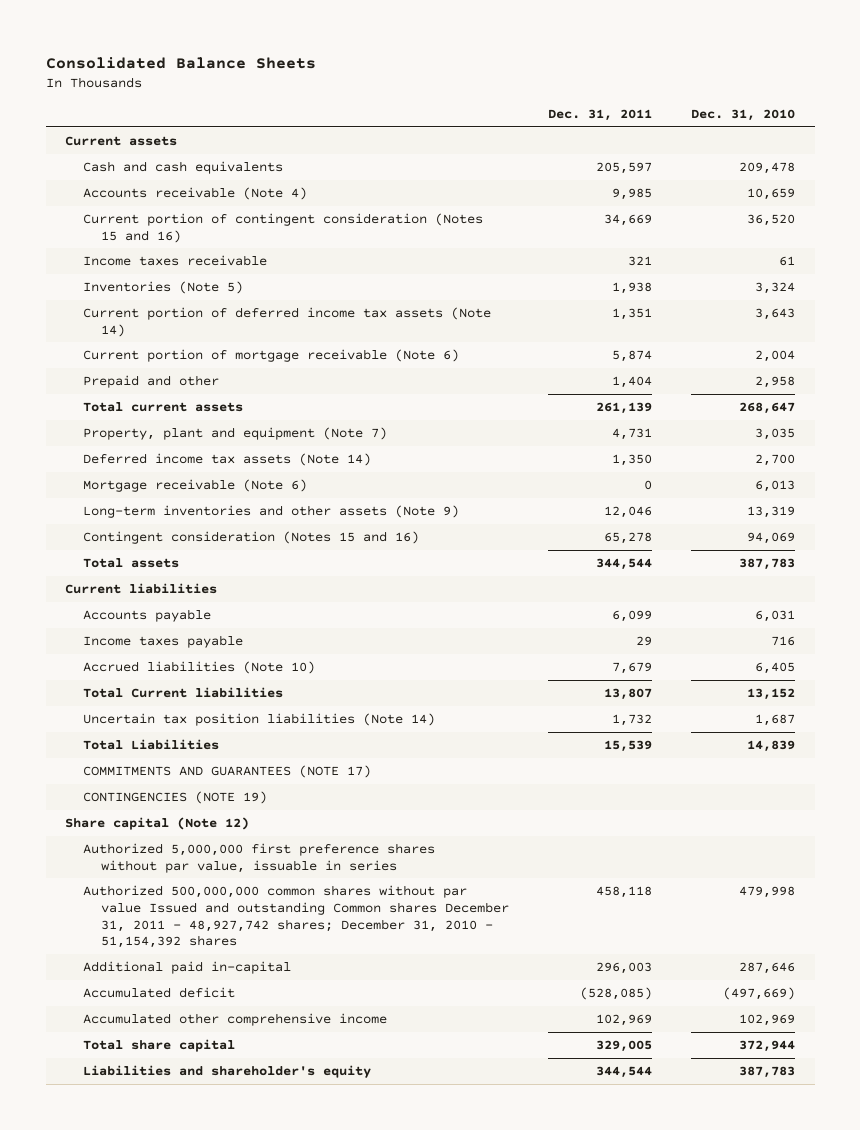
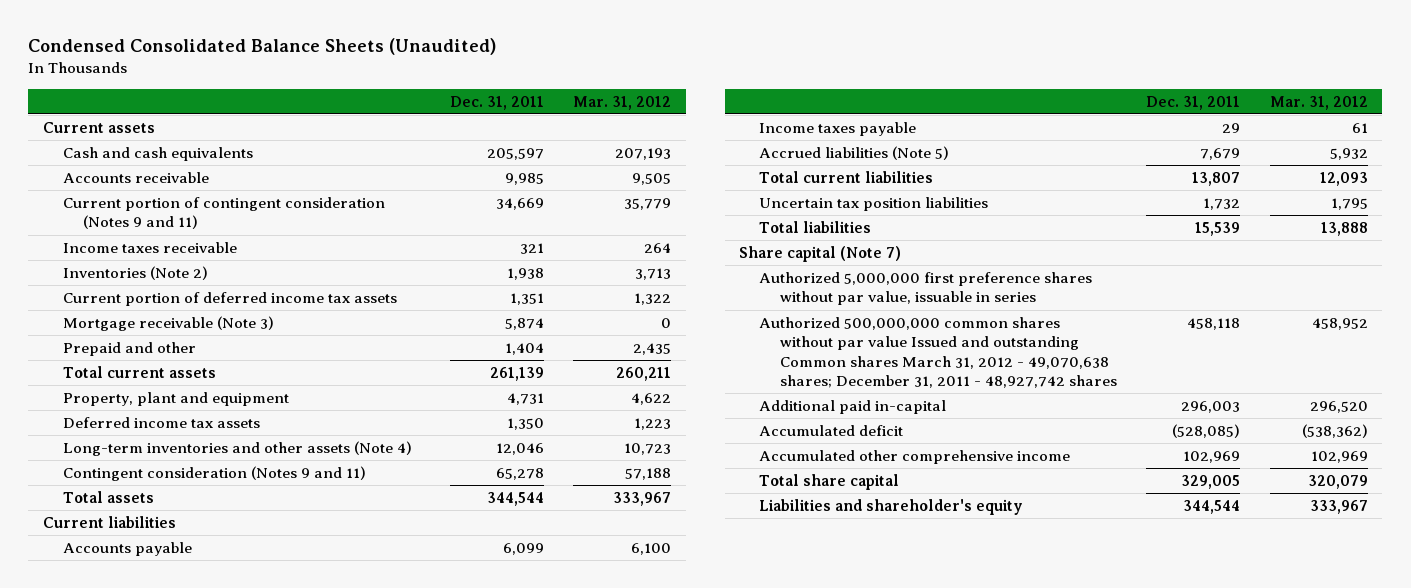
- Consolidated Balance Sheets
+ Condensed Consolidated Balance Sheets (Unaudited)
- | Dec. 31, 2011 | Dec. 31, 2010
+ | Dec. 31, 2011 | Mar. 31, 2012
- Accounts receivable (Note 4) | 9,985 | 10,659
- Current portion of contingent consideration (Notes 15 and 16) | 34,669 | 36,520
+ Accounts receivable | 9,985 | 9,505
+ Current portion of contingent consideration (Notes 9 and 11) | 34,669 | 35,779
- Inventories (Note 5) | 1,938 | 3,324
- Current portion of deferred income tax assets (Note 14) | 1,351 | 3,643
- Current portion of mortgage receivable (Note 6) | 5,874 | 2,004
+ Inventories (Note 2) | 1,938 | 3,713
+ Current portion of deferred income tax assets | 1,351 | 1,322
+ Mortgage receivable (Note 3) | 5,874 | 0
- Property, plant and equipment (Note 7) | 4,731 | 3,035
- Deferred income tax assets (Note 14) | 1,350 | 2,700
- Mortgage receivable (Note 6) | 0 | 6,013
- Long-term inventories and other assets (Note 9) | 12,046 | 13,319
- Contingent consideration (Notes 15 and 16) | 65,278 | 94,069
+ Property, plant and equipment | 4,731 | 4,622
+ Deferred income tax assets | 1,350 | 1,223
+ Long-term inventories and other assets (Note 4) | 12,046 | 10,723
+ Contingent consideration (Notes 9 and 11) | 65,278 | 57,188
- Accrued liabilities (Note 10) | 7,679 | 6,405
- Total Current liabilities | 13,807 | 13,152
- Uncertain tax position liabilities (Note 14) | 1,732 | 1,687
- Total Liabilities | 15,539 | 14,839
- COMMITMENTS AND GUARANTEES (NOTE 17)
- CONTINGENCIES (NOTE 19)
- Share capital (Note 12)
+ Accrued liabilities (Note 5) | 7,679 | 5,932
+ Total current liabilities | 13,807 | 12,093
+ Uncertain tax position liabilities | 1,732 | 1,795
+ Total liabilities | 15,539 | 13,888
+ Share capital (Note 7)
- Authorized 500,000,000 common shares without par value Issued and outstanding Common shares December 31, 2011 - 48,927,742 shares; December 31, 2010 - 51,154,392 shares | 458,118 | 479,998
+ Authorized 500,000,000 common shares without par value Issued and outstanding Common shares March 31, 2012 - 49,070,638 shares; December 31, 2011 - 48,927,742 shares | 458,118 | 458,952

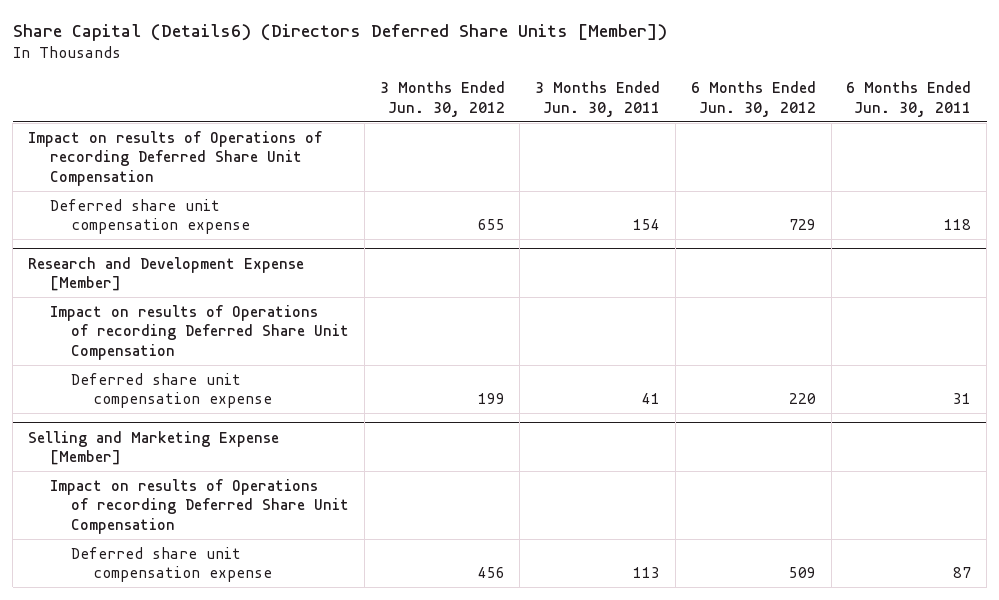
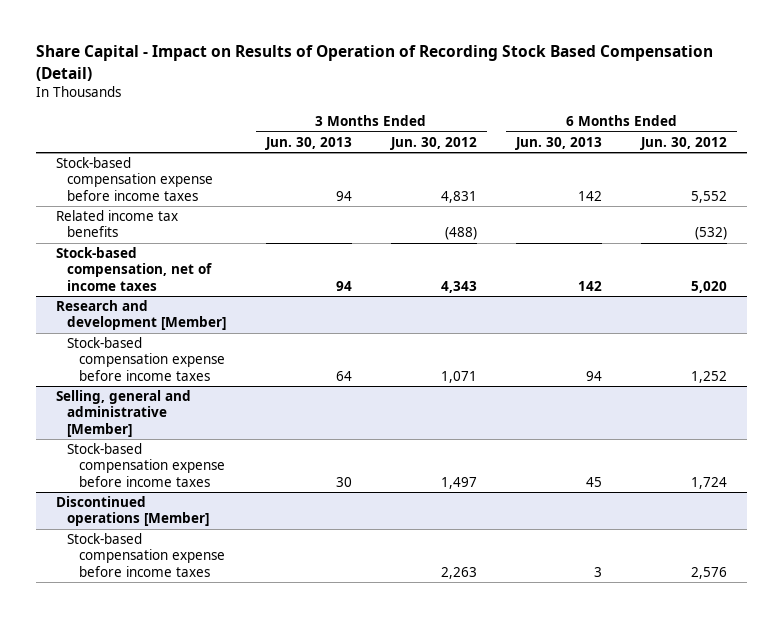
- Share Capital (Details6) (Directors Deferred Share Units [Member])
+ Share Capital - Impact on Results of Operation of Recording Stock Based Compensation (Detail)
- | 3 Months Ended Jun. 30, 2012 | 3 Months Ended Jun. 30, 2011 | 6 Months Ended Jun. 30, 2012 | 6 Months Ended Jun. 30, 2011
+ | 3 Months Ended Jun. 30, 2013 | 3 Months Ended Jun. 30, 2012 | 6 Months Ended Jun. 30, 2013 | 6 Months Ended Jun. 30, 2012
- Impact on results of Operations of recording Deferred Share Unit Compensation
- Deferred share unit compensation expense | 655 | 154 | 729 | 118
- Research and Development Expense [Member]
- Impact on results of Operations of recording Deferred Share Unit Compensation
- Deferred share unit compensation expense | 199 | 41 | 220 | 31
- Selling and Marketing Expense [Member]
- Impact on results of Operations of recording Deferred Share Unit Compensation
- Deferred share unit compensation expense | 456 | 113 | 509 | 87
+ Stock-based compensation expense before income taxes | 94 | 4,831 | 142 | 5,552
+ Related income tax benefits | | (488) | | (532)
+ Stock-based compensation, net of income taxes | 94 | 4,343 | 142 | 5,020
+ Research and development [Member]
+ Stock-based compensation expense before income taxes | 64 | 1,071 | 94 | 1,252
+ Selling, general and administrative [Member]
+ Stock-based compensation expense before income taxes | 30 | 1,497 | 45 | 1,724
+ Discontinued operations [Member]
+ Stock-based compensation expense before income taxes | | 2,263 | 3 | 2,576

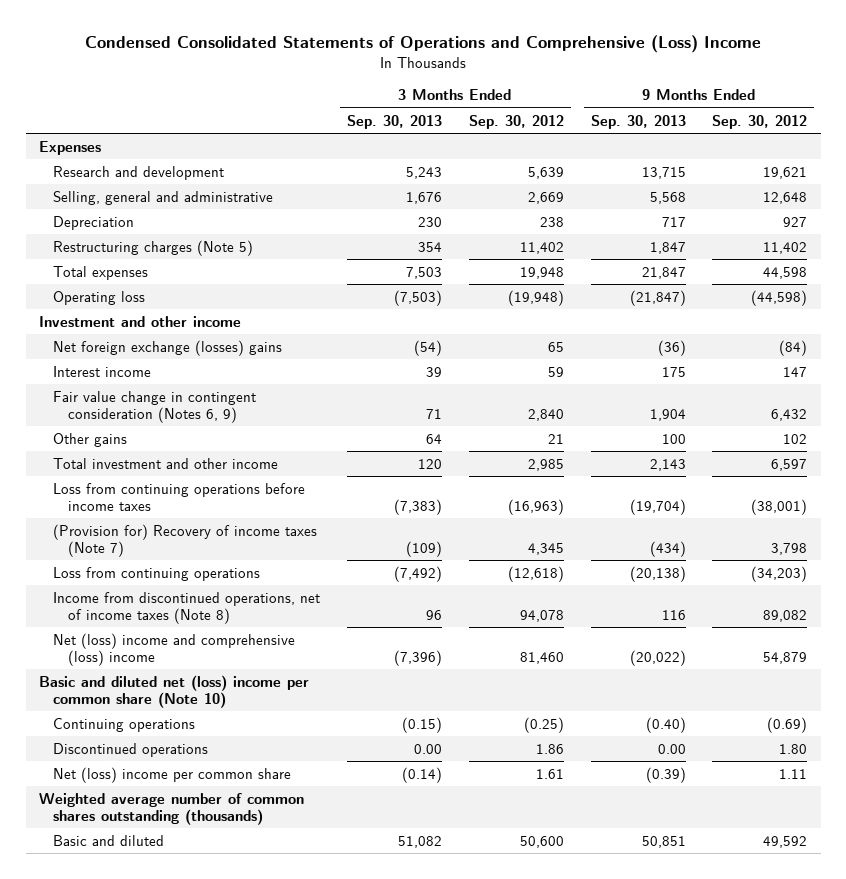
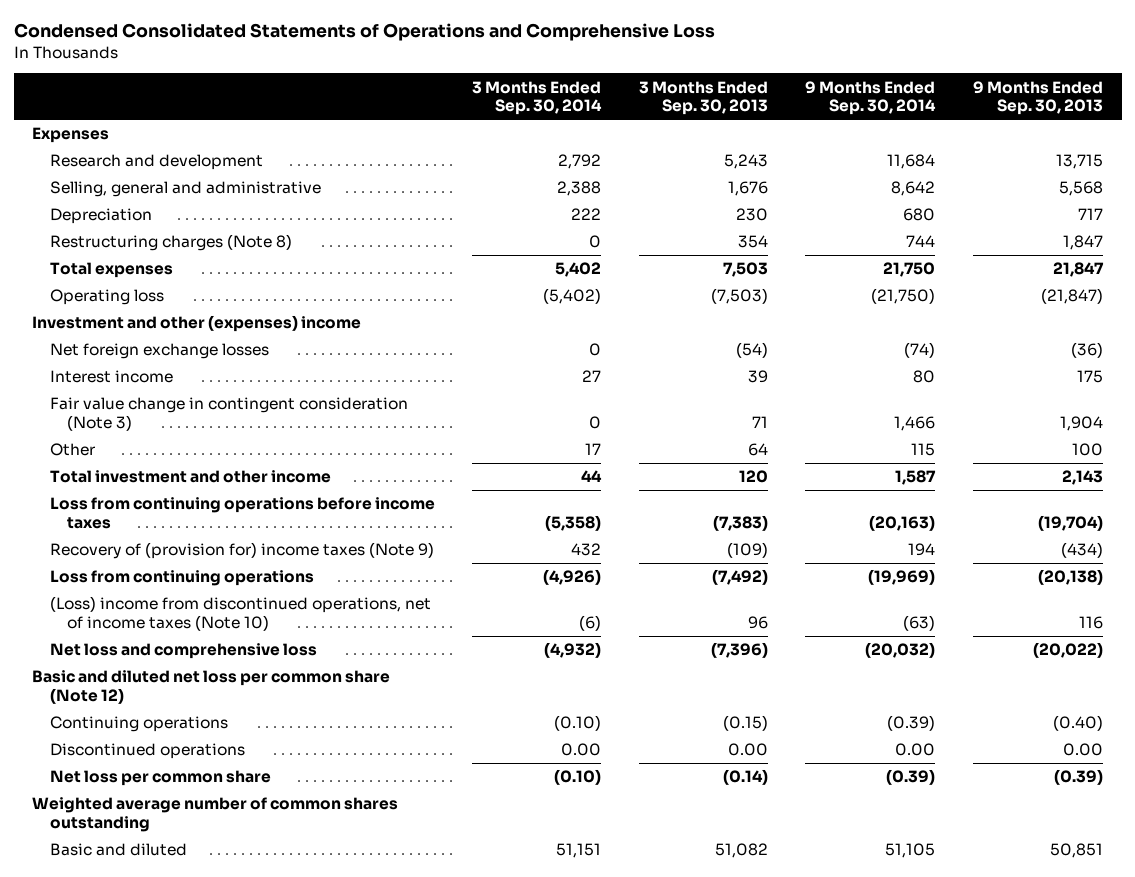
- Condensed Consolidated Statements of Operations and Comprehensive (Loss) Income
+ Condensed Consolidated Statements of Operations and Comprehensive Loss
- | 3 Months Ended Sep. 30, 2013 | 3 Months Ended Sep. 30, 2012 | 9 Months Ended Sep. 30, 2013 | 9 Months Ended Sep. 30, 2012
+ | 3 Months Ended Sep. 30, 2014 | 3 Months Ended Sep. 30, 2013 | 9 Months Ended Sep. 30, 2014 | 9 Months Ended Sep. 30, 2013
- Restructuring charges (Note 5) | 354 | 11,402 | 1,847 | 11,402
+ Restructuring charges (Note 8) | 0 | 354 | 744 | 1,847
- Investment and other income
- Net foreign exchange (losses) gains | (54) | 65 | (36) | (84)
+ Investment and other (expenses) income
+ Net foreign exchange losses | 0 | (54) | (74) | (36)
- Fair value change in contingent consideration (Notes 6, 9) | 71 | 2,840 | 1,904 | 6,432
- Other gains | 64 | 21 | 100 | 102
+ Fair value change in contingent consideration (Note 3) | 0 | 71 | 1,466 | 1,904
+ Other | 17 | 64 | 115 | 100
- (Provision for) Recovery of income taxes (Note 7) | (109) | 4,345 | (434) | 3,798
+ Recovery of (provision for) income taxes (Note 9) | 432 | (109) | 194 | (434)
- Income from discontinued operations, net of income taxes (Note 8) | 96 | 94,078 | 116 | 89,082
- Net (loss) income and comprehensive (loss) income | (7,396) | 81,460 | (20,022) | 54,879
- Basic and diluted net (loss) income per common share (Note 10)
+ (Loss) income from discontinued operations, net of income taxes (Note 10) | (6) | 96 | (63) | 116
+ Net loss and comprehensive loss | (4,932) | (7,396) | (20,032) | (20,022)
+ Basic and diluted net loss per common share (Note 12)
- Net (loss) income per common share | (0.14) | 1.61 | (0.39) | 1.11
- Weighted average number of common shares outstanding (thousands)
+ Net loss per common share | (0.10) | (0.14) | (0.39) | (0.39)
+ Weighted average number of common shares outstanding

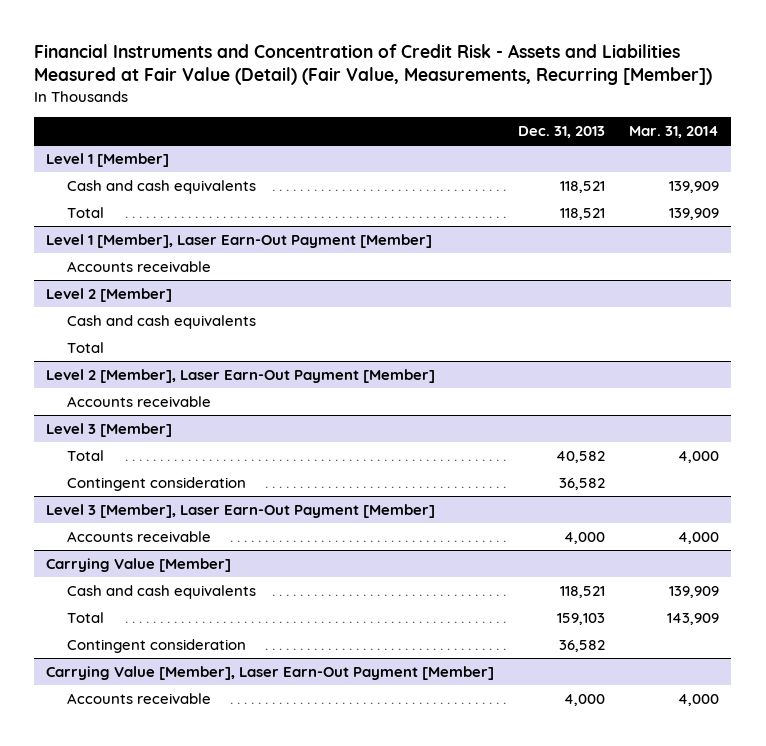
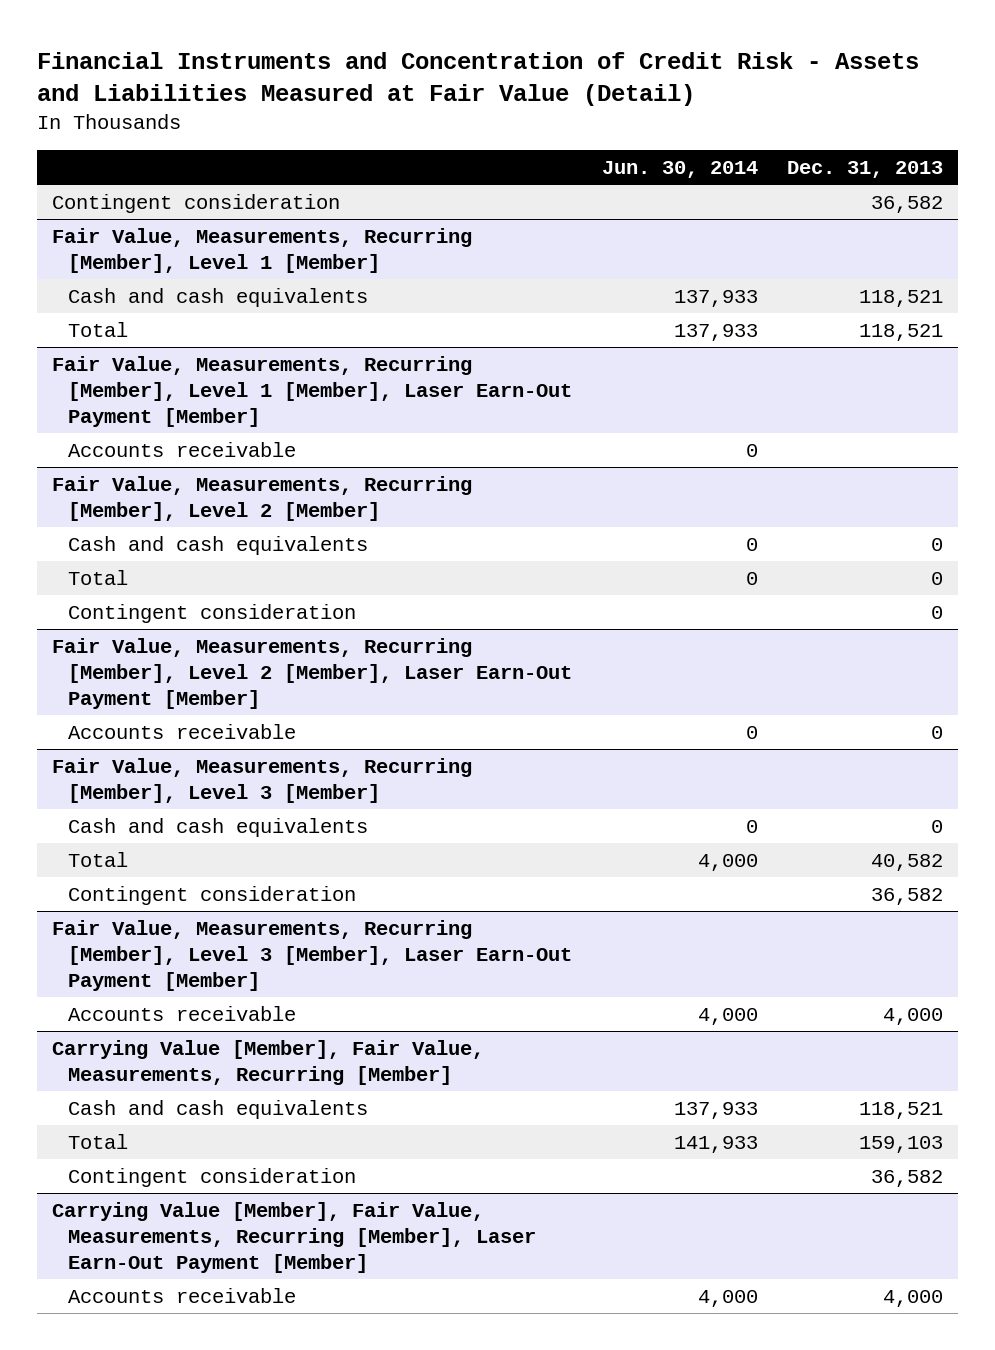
- Financial Instruments and Concentration of Credit Risk - Assets and Liabilities Measured at Fair Value (Detail) (Fair Value, Measurements, Recurring [Member])
+ Financial Instruments and Concentration of Credit Risk - Assets and Liabilities Measured at Fair Value (Detail)
- | Dec. 31, 2013 | Mar. 31, 2014
+ | Jun. 30, 2014 | Dec. 31, 2013
- Level 1 [Member]
+ Contingent consideration | | 36,582
+ Fair Value, Measurements, Recurring [Member], Level 1 [Member]
- Level 1 [Member], Laser Earn-Out Payment [Member]
- Accounts receivable
- Level 2 [Member]
- Cash and cash equivalents
- Total
- Level 2 [Member], Laser Earn-Out Payment [Member]
+ Fair Value, Measurements, Recurring [Member], Level 1 [Member], Laser Earn-Out Payment [Member]
- Level 3 [Member]
+ Fair Value, Measurements, Recurring [Member], Level 2 [Member]
+ Cash and cash equivalents | 0 | 0
+ Total | 0 | 0
+ Contingent consideration | | 0
+ Fair Value, Measurements, Recurring [Member], Level 2 [Member], Laser Earn-Out Payment [Member]
+ Accounts receivable | 0 | 0
+ Fair Value, Measurements, Recurring [Member], Level 3 [Member]
+ Cash and cash equivalents | 0 | 0
- Level 3 [Member], Laser Earn-Out Payment [Member]
+ Fair Value, Measurements, Recurring [Member], Level 3 [Member], Laser Earn-Out Payment [Member]
- Carrying Value [Member]
+ Carrying Value [Member], Fair Value, Measurements, Recurring [Member]
- Carrying Value [Member], Laser Earn-Out Payment [Member]
+ Carrying Value [Member], Fair Value, Measurements, Recurring [Member], Laser Earn-Out Payment [Member]

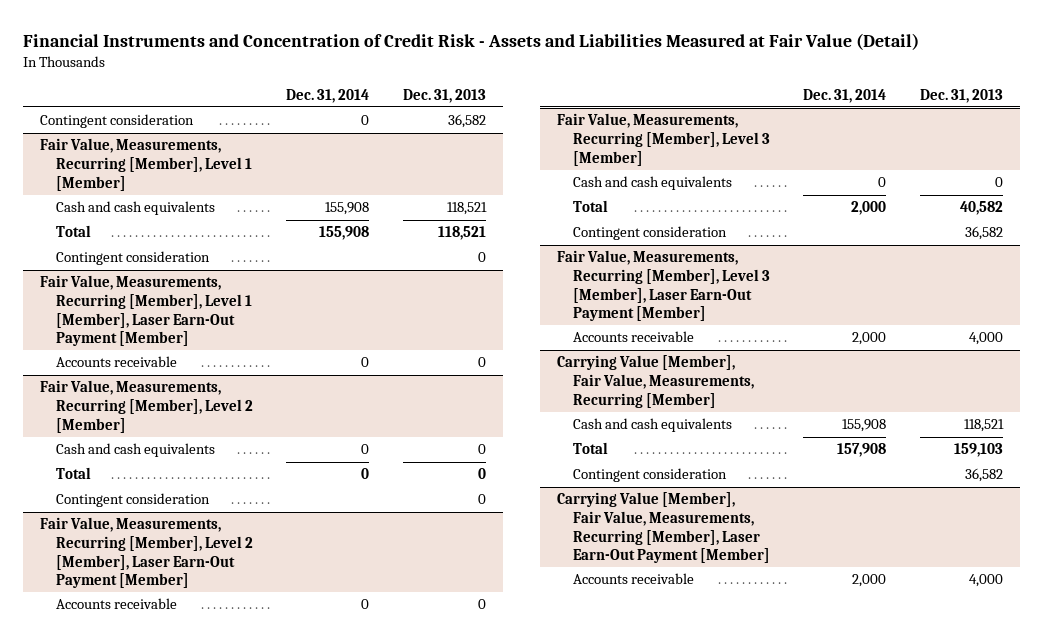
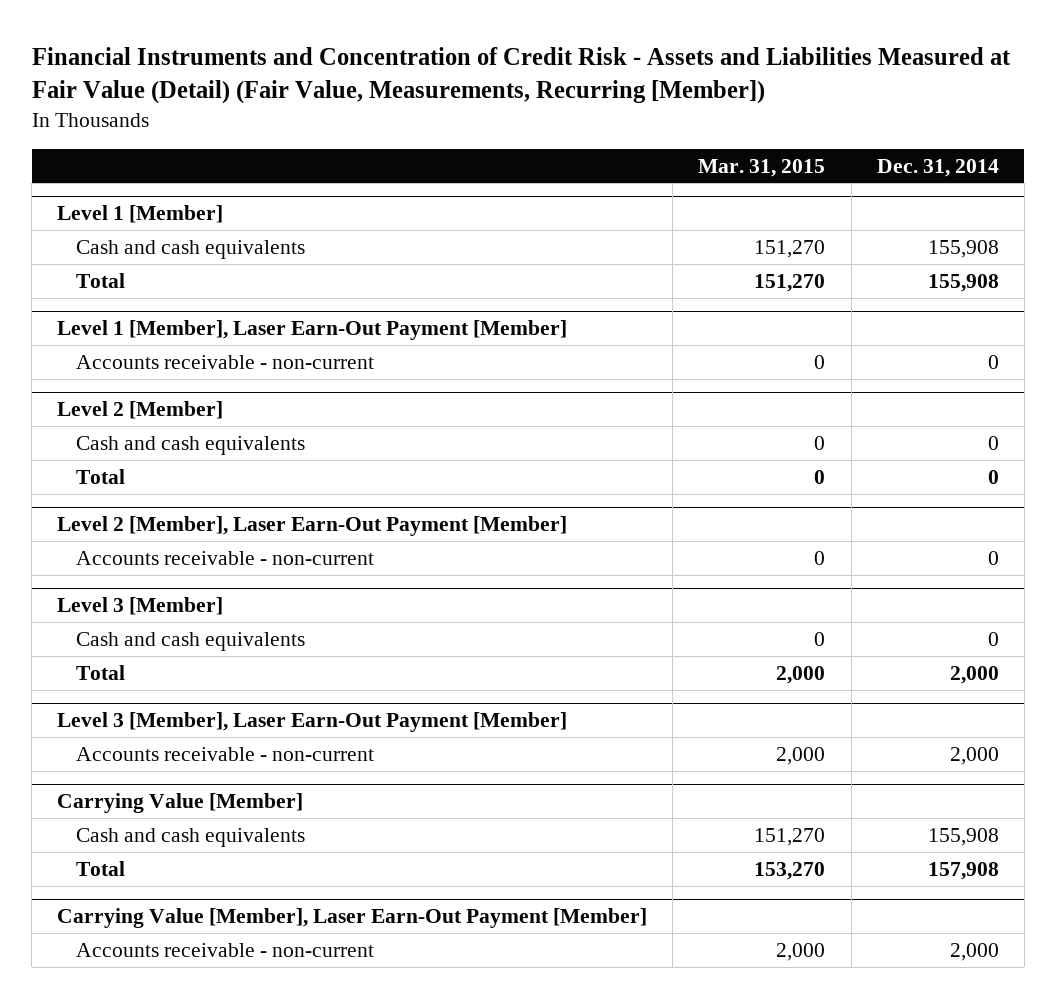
- Financial Instruments and Concentration of Credit Risk - Assets and Liabilities Measured at Fair Value (Detail)
+ Financial Instruments and Concentration of Credit Risk - Assets and Liabilities Measured at Fair Value (Detail) (Fair Value, Measurements, Recurring [Member])
- | Dec. 31, 2014 | Dec. 31, 2013
+ | Mar. 31, 2015 | Dec. 31, 2014
- Contingent consideration | 0 | 36,582
- Fair Value, Measurements, Recurring [Member], Level 1 [Member]
+ Level 1 [Member]
- Contingent consideration | | 0
- Fair Value, Measurements, Recurring [Member], Level 1 [Member], Laser Earn-Out Payment [Member]
- Accounts receivable | 0 | 0
- Fair Value, Measurements, Recurring [Member], Level 2 [Member]
+ Level 1 [Member], Laser Earn-Out Payment [Member]
+ Accounts receivable - non-current | 0 | 0
+ Level 2 [Member]
- Contingent consideration | | 0
- Fair Value, Measurements, Recurring [Member], Level 2 [Member], Laser Earn-Out Payment [Member]
- Accounts receivable | 0 | 0
- Fair Value, Measurements, Recurring [Member], Level 3 [Member]
+ Level 2 [Member], Laser Earn-Out Payment [Member]
+ Accounts receivable - non-current | 0 | 0
+ Level 3 [Member]
- Contingent consideration | | 36,582
- Fair Value, Measurements, Recurring [Member], Level 3 [Member], Laser Earn-Out Payment [Member]
- Accounts receivable | 2,000 | 4,000
- Carrying Value [Member], Fair Value, Measurements, Recurring [Member]
+ Level 3 [Member], Laser Earn-Out Payment [Member]
+ Accounts receivable - non-current | 2,000 | 2,000
+ Carrying Value [Member]
- Contingent consideration | | 36,582
- Carrying Value [Member], Fair Value, Measurements, Recurring [Member], Laser Earn-Out Payment [Member]
- Accounts receivable | 2,000 | 4,000
+ Carrying Value [Member], Laser Earn-Out Payment [Member]
+ Accounts receivable - non-current | 2,000 | 2,000

